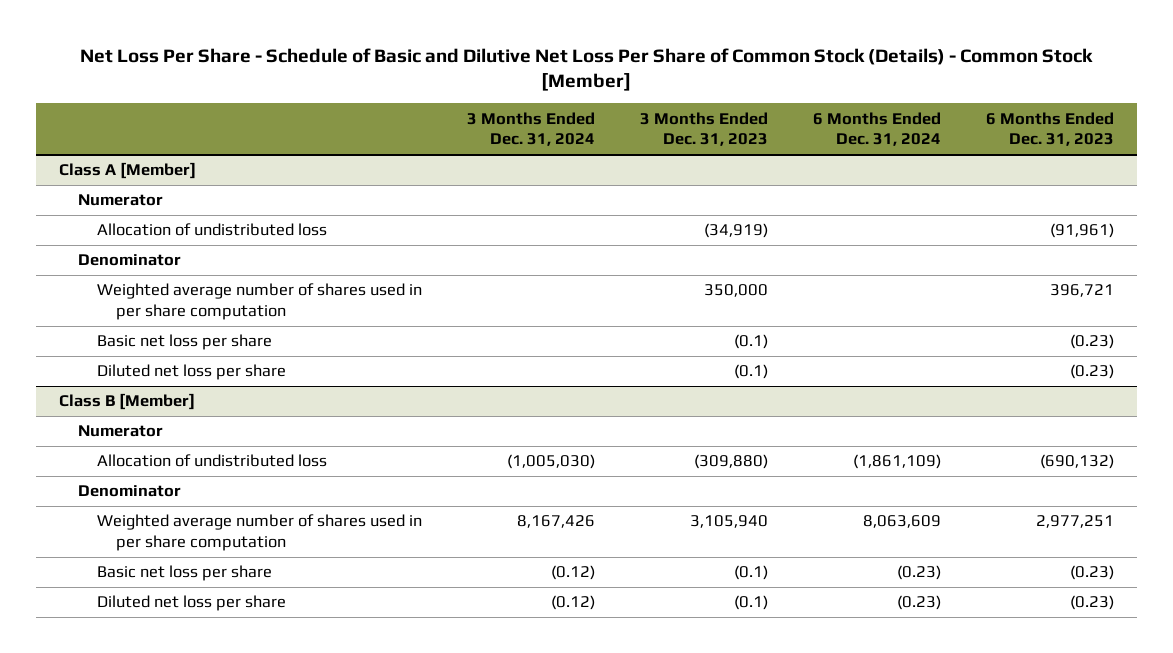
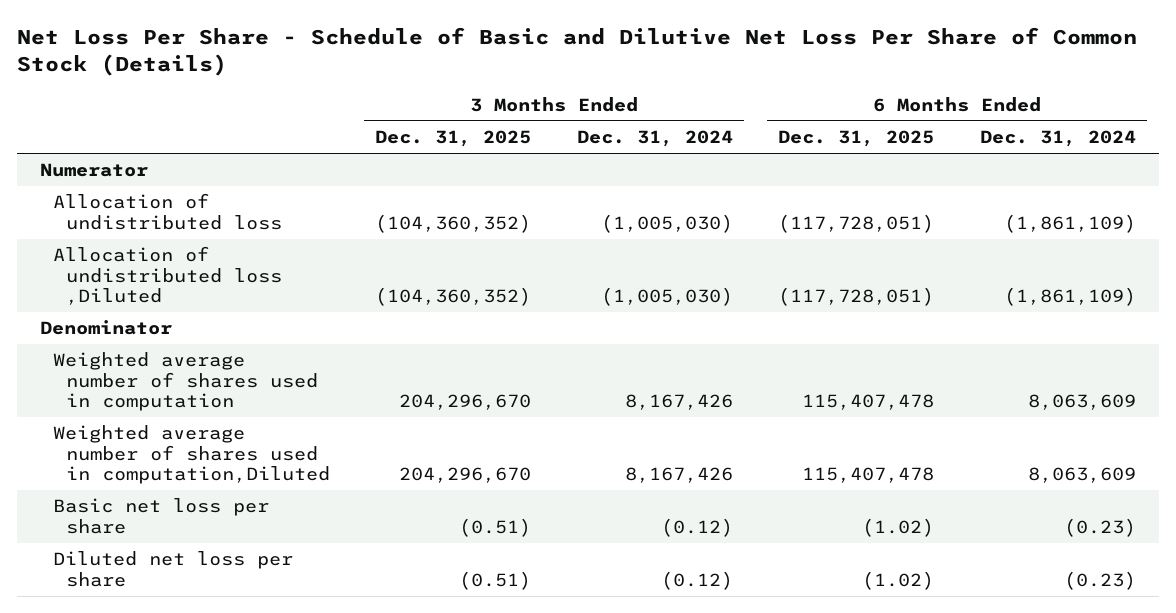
- Net Loss Per Share - Schedule of Basic and Dilutive Net Loss Per Share of Common Stock (Details) - Common Stock [Member]
+ Net Loss Per Share - Schedule of Basic and Dilutive Net Loss Per Share of Common Stock (Details)
- | 3 Months Ended Dec. 31, 2024 | 3 Months Ended Dec. 31, 2023 | 6 Months Ended Dec. 31, 2024 | 6 Months Ended Dec. 31, 2023
+ | 3 Months Ended Dec. 31, 2025 | 3 Months Ended Dec. 31, 2024 | 6 Months Ended Dec. 31, 2025 | 6 Months Ended Dec. 31, 2024
- Class A [Member]
- Numerator
- Allocation of undistributed loss | | (34,919) | | (91,961)
- Denominator
- Weighted average number of shares used in per share computation | | 350,000 | | 396,721
- Basic net loss per share | | (0.1) | | (0.23)
- Diluted net loss per share | | (0.1) | | (0.23)
- Class B [Member]
+ Allocation of undistributed loss ,Diluted | (104,360,352) | (1,005,030) | (117,728,051) | (1,861,109)
- Weighted average number of shares used in per share computation | 8,167,426 | 3,105,940 | 8,063,609 | 2,977,251
+ Weighted average number of shares used in computation | 204,296,670 | 8,167,426 | 115,407,478 | 8,063,609
+ Weighted average number of shares used in computation,Diluted | 204,296,670 | 8,167,426 | 115,407,478 | 8,063,609

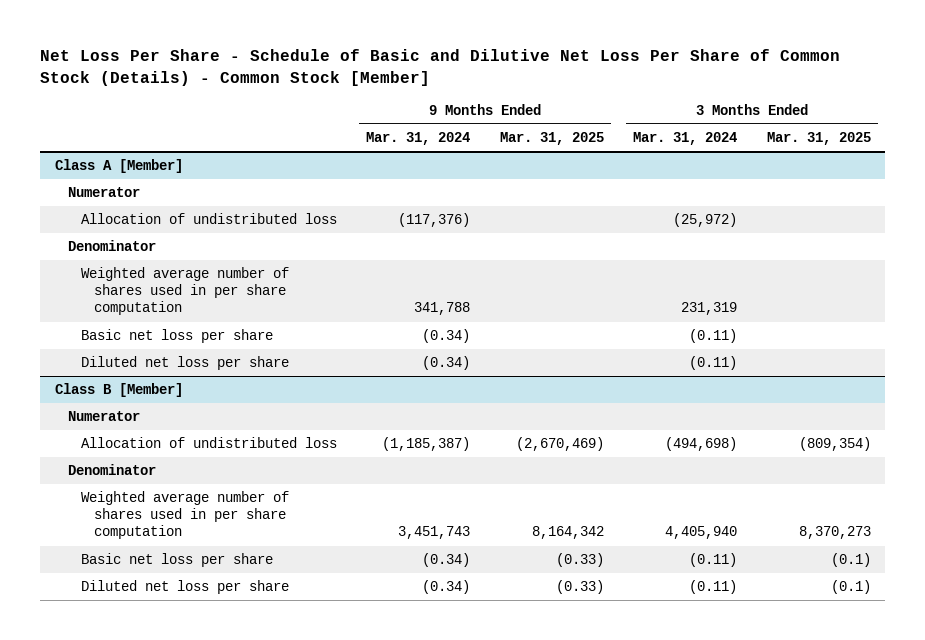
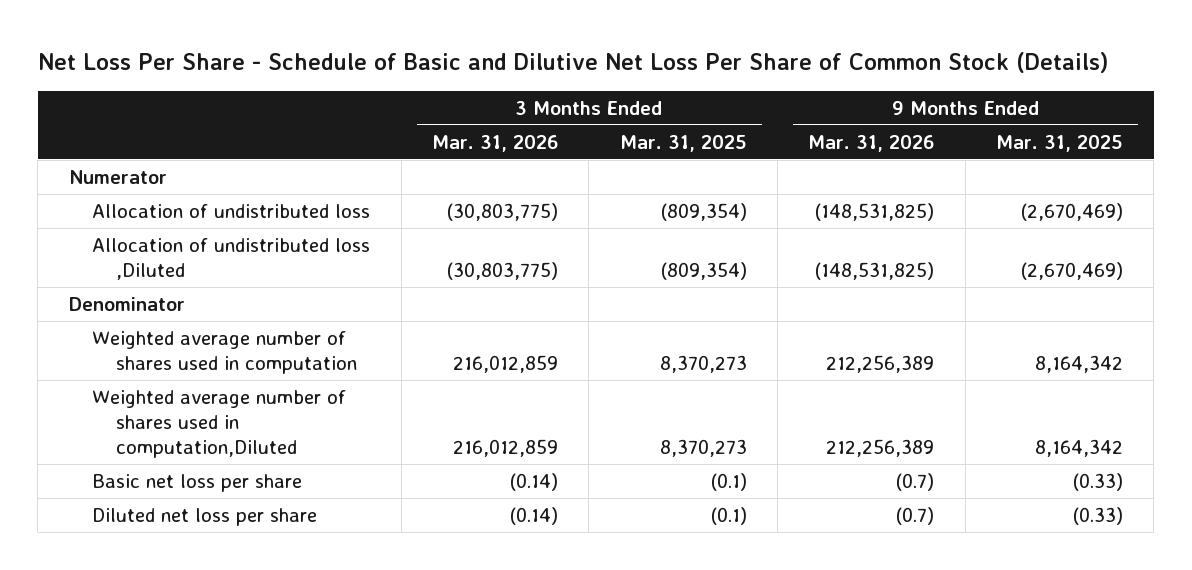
- Net Loss Per Share - Schedule of Basic and Dilutive Net Loss Per Share of Common Stock (Details) - Common Stock [Member]
+ Net Loss Per Share - Schedule of Basic and Dilutive Net Loss Per Share of Common Stock (Details)
- | 9 Months Ended Mar. 31, 2024 | 9 Months Ended Mar. 31, 2025 | 3 Months Ended Mar. 31, 2024 | 3 Months Ended Mar. 31, 2025
+ | 3 Months Ended Mar. 31, 2026 | 3 Months Ended Mar. 31, 2025 | 9 Months Ended Mar. 31, 2026 | 9 Months Ended Mar. 31, 2025
- Class A [Member]
- Numerator
- Allocation of undistributed loss | (117,376) | | (25,972) |
- Denominator
- Weighted average number of shares used in per share computation | 341,788 | | 231,319 |
- Basic net loss per share | (0.34) | | (0.11) |
- Diluted net loss per share | (0.34) | | (0.11) |
- Class B [Member]
+ Allocation of undistributed loss ,Diluted | (30,803,775) | (809,354) | (148,531,825) | (2,670,469)
- Weighted average number of shares used in per share computation | 3,451,743 | 8,164,342 | 4,405,940 | 8,370,273
+ Weighted average number of shares used in computation | 216,012,859 | 8,370,273 | 212,256,389 | 8,164,342
+ Weighted average number of shares used in computation,Diluted | 216,012,859 | 8,370,273 | 212,256,389 | 8,164,342

